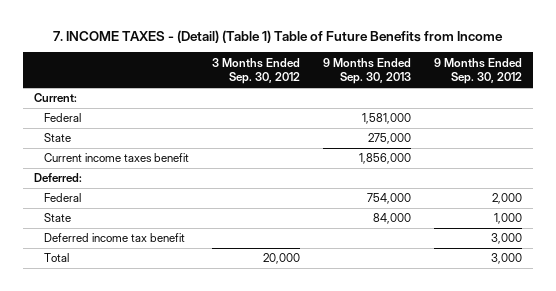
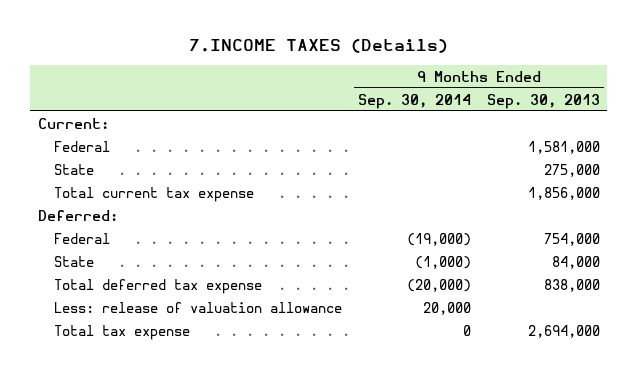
- 7. INCOME TAXES - (Detail) (Table 1) Table of Future Benefits from Income
+ 7.INCOME TAXES (Details)
- | 3 Months Ended Sep. 30, 2012 | 9 Months Ended Sep. 30, 2013 | 9 Months Ended Sep. 30, 2012
+ | 9 Months Ended Sep. 30, 2014 | 9 Months Ended Sep. 30, 2013
- Current income taxes benefit | | 1,856,000 |
+ Total current tax expense | | 1,856,000
- Deferred income tax benefit | | | 3,000
- Total | 20,000 | | 3,000
+ Total deferred tax expense | (20,000) | 838,000
+ Less: release of valuation allowance | 20,000 |
+ Total tax expense | 0 | 2,694,000

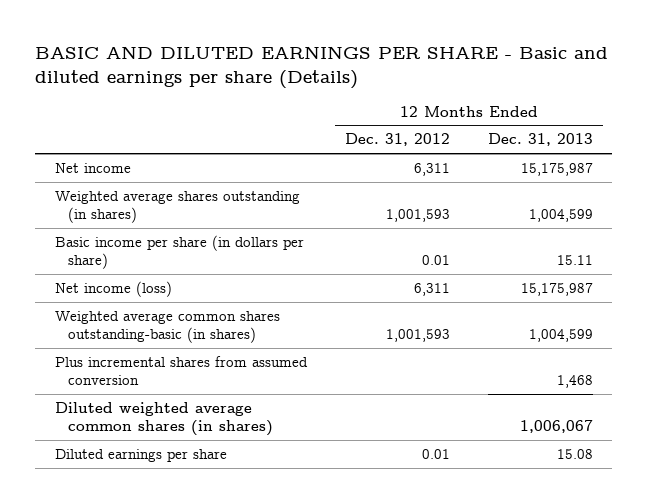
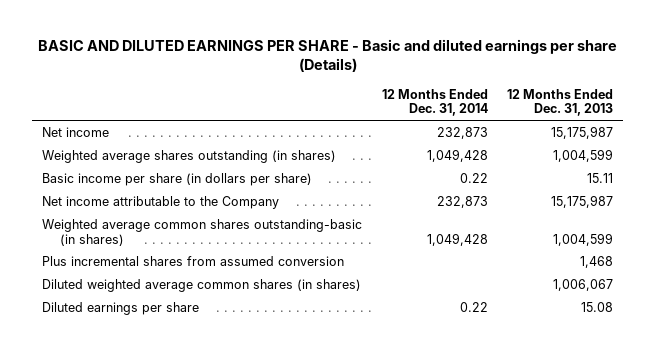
- | 12 Months Ended Dec. 31, 2012 | 12 Months Ended Dec. 31, 2013
+ | 12 Months Ended Dec. 31, 2014 | 12 Months Ended Dec. 31, 2013
- Net income (loss) | 6,311 | 15,175,987
+ Net income attributable to the Company | 232,873 | 15,175,987

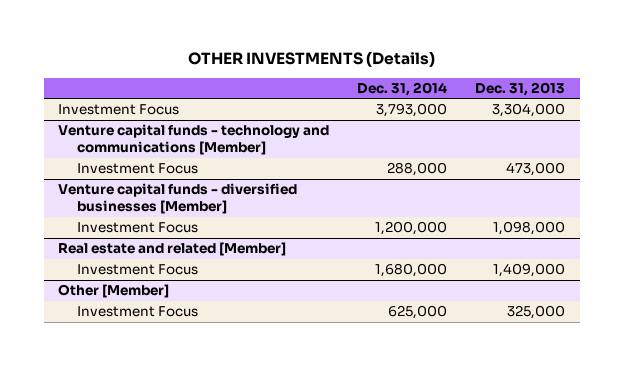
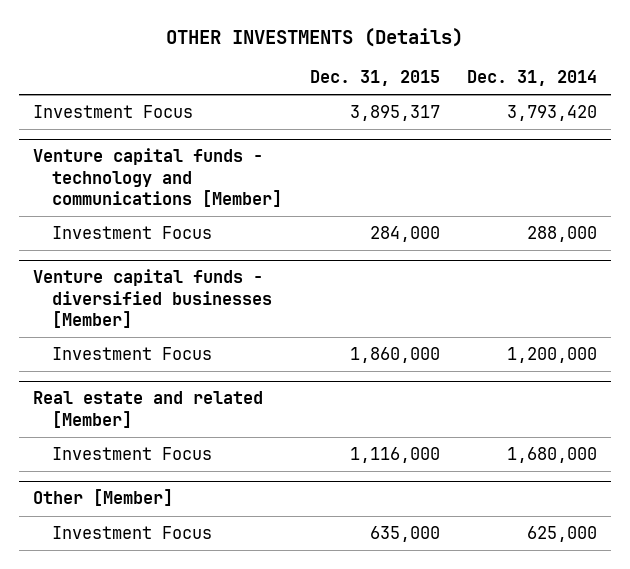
- | Dec. 31, 2014 | Dec. 31, 2013
+ | Dec. 31, 2015 | Dec. 31, 2014
- Investment Focus | 3,793,000 | 3,304,000
+ Investment Focus | 3,895,317 | 3,793,420

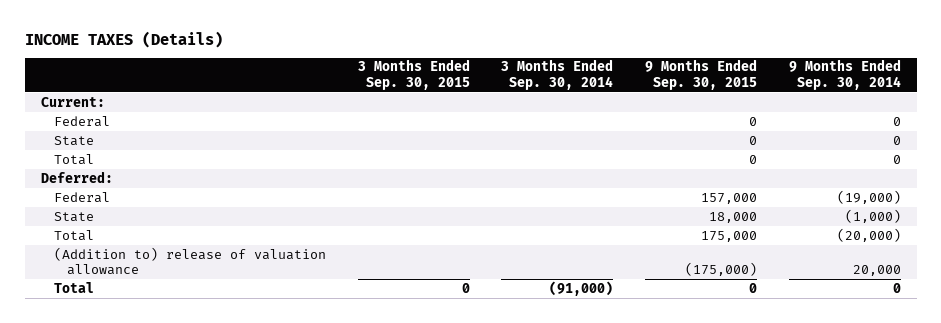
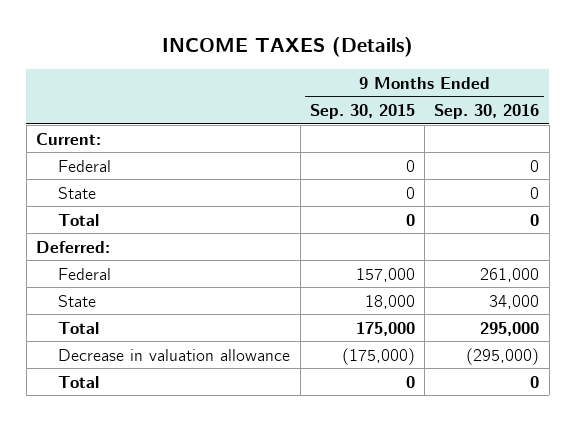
- | 3 Months Ended Sep. 30, 2015 | 3 Months Ended Sep. 30, 2014 | 9 Months Ended Sep. 30, 2015 | 9 Months Ended Sep. 30, 2014
+ | 9 Months Ended Sep. 30, 2015 | 9 Months Ended Sep. 30, 2016
- (Addition to) release of valuation allowance | | | (175,000) | 20,000
+ Decrease in valuation allowance | (175,000) | (295,000)

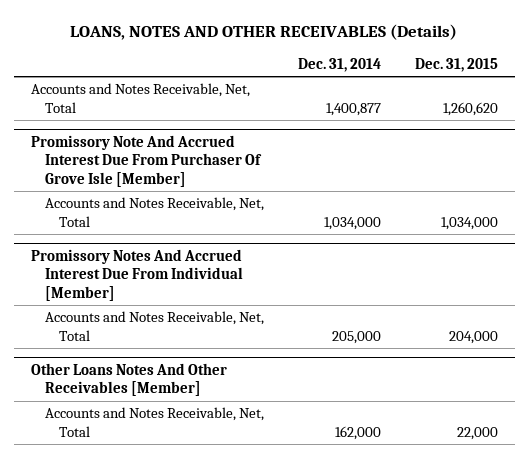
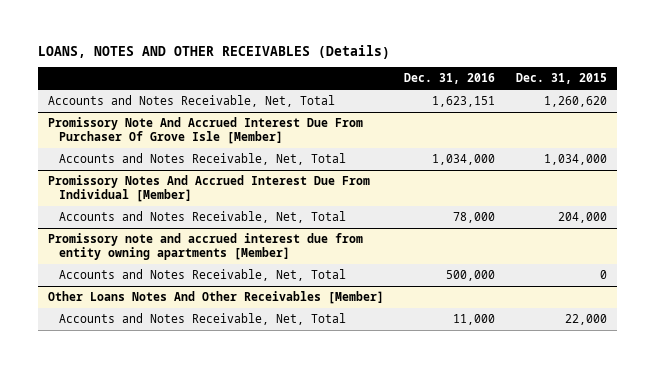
- | Dec. 31, 2014 | Dec. 31, 2015
+ | Dec. 31, 2016 | Dec. 31, 2015
+ Promissory note and accrued interest due from entity owning apartments [Member]
+ Accounts and Notes Receivable, Net, Total | 500,000 | 0

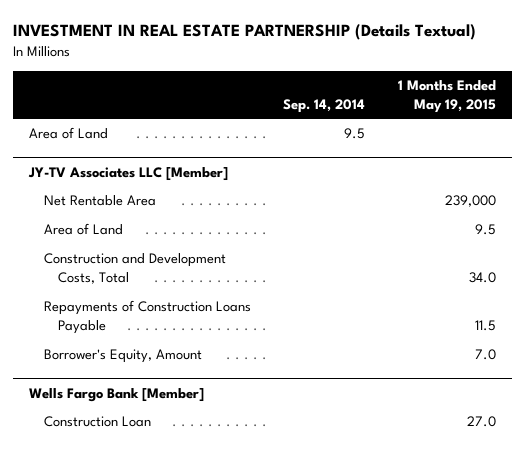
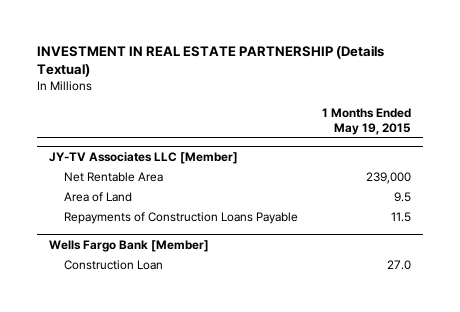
- | Sep. 14, 2014 | 1 Months Ended May 19, 2015
+ | 1 Months Ended May 19, 2015
- Area of Land | 9.5 |
@ JY-TV Associates LLC [Member]
- Construction and Development Costs, Total | | 34.0
- Borrower's Equity, Amount | | 7.0

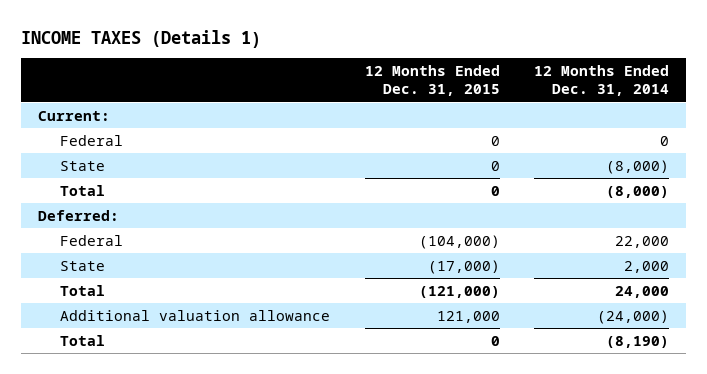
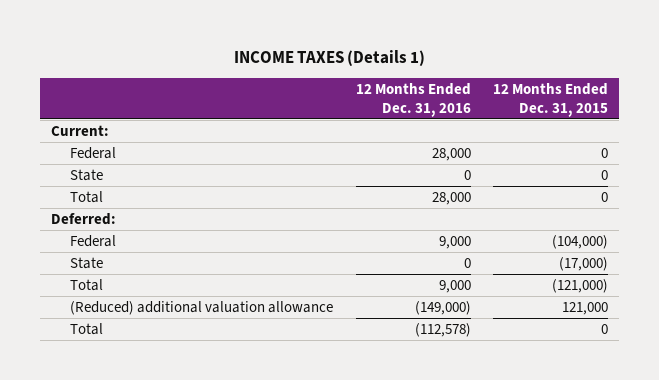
- | 12 Months Ended Dec. 31, 2015 | 12 Months Ended Dec. 31, 2014
+ | 12 Months Ended Dec. 31, 2016 | 12 Months Ended Dec. 31, 2015
- Additional valuation allowance | 121,000 | (24,000)
+ (Reduced) additional valuation allowance | (149,000) | 121,000

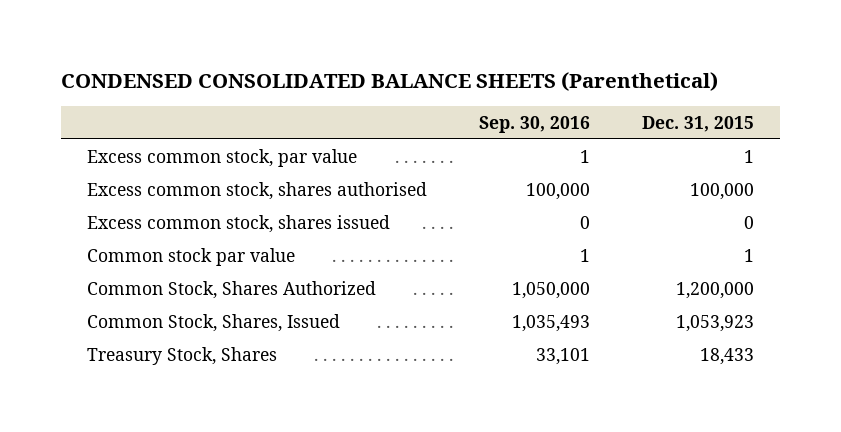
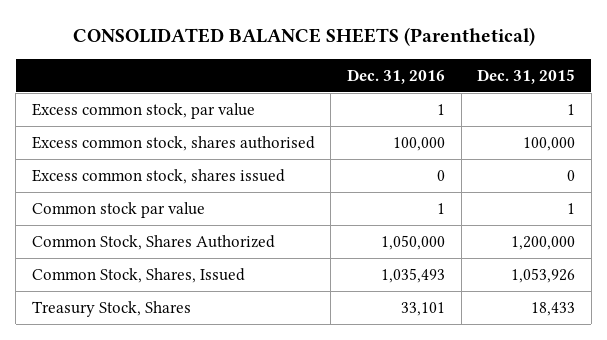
- CONDENSED CONSOLIDATED BALANCE SHEETS (Parenthetical)
+ CONSOLIDATED BALANCE SHEETS (Parenthetical)
- | Sep. 30, 2016 | Dec. 31, 2015
+ | Dec. 31, 2016 | Dec. 31, 2015
- Common Stock, Shares, Issued | 1,035,493 | 1,053,923
+ Common Stock, Shares, Issued | 1,035,493 | 1,053,926

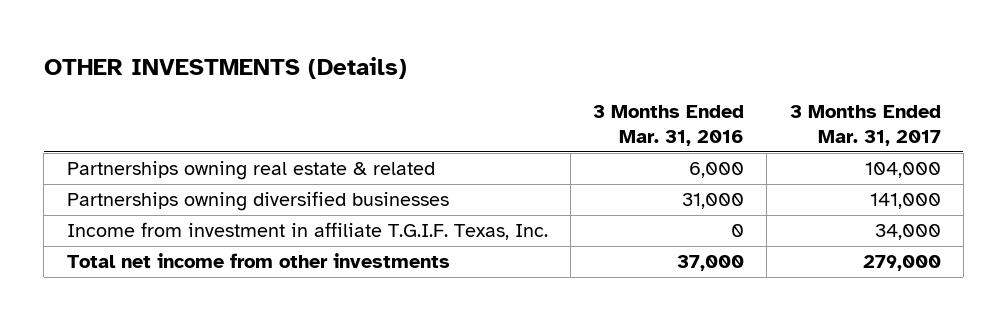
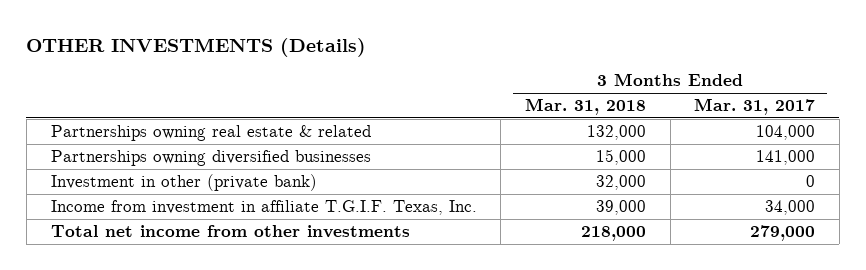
- | 3 Months Ended Mar. 31, 2016 | 3 Months Ended Mar. 31, 2017
+ | 3 Months Ended Mar. 31, 2018 | 3 Months Ended Mar. 31, 2017
+ Investment in other (private bank) | 32,000 | 0

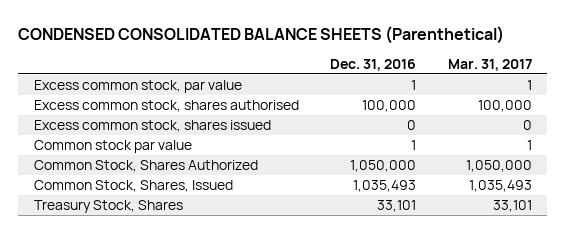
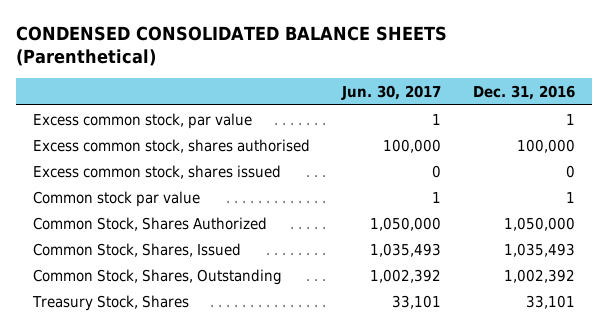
- | Dec. 31, 2016 | Mar. 31, 2017
+ | Jun. 30, 2017 | Dec. 31, 2016
+ Common Stock, Shares, Outstanding | 1,002,392 | 1,002,392

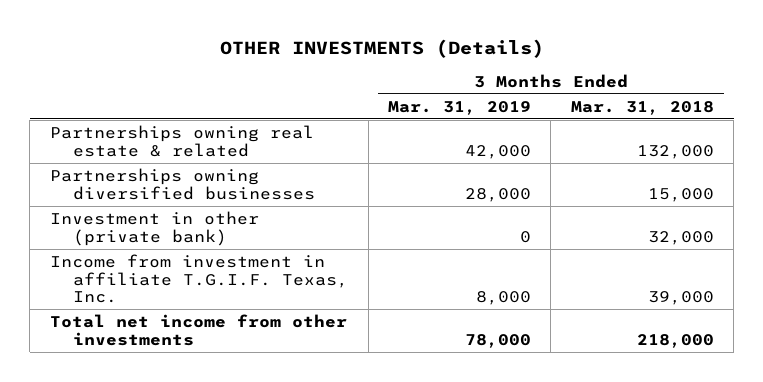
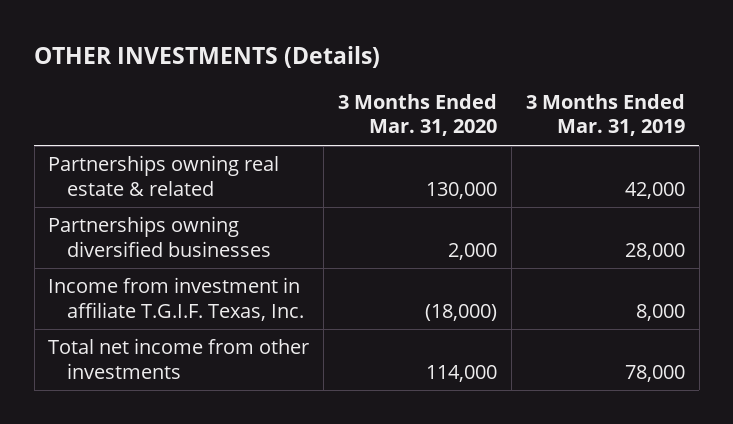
- | 3 Months Ended Mar. 31, 2019 | 3 Months Ended Mar. 31, 2018
+ | 3 Months Ended Mar. 31, 2020 | 3 Months Ended Mar. 31, 2019
- Investment in other (private bank) | 0 | 32,000

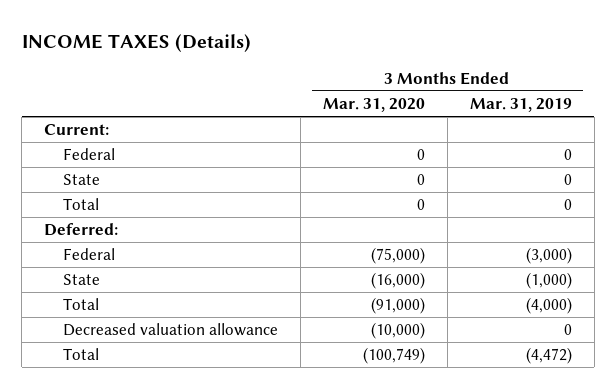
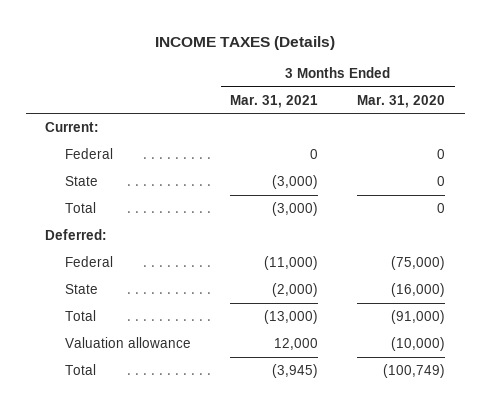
- | 3 Months Ended Mar. 31, 2020 | 3 Months Ended Mar. 31, 2019
+ | 3 Months Ended Mar. 31, 2021 | 3 Months Ended Mar. 31, 2020
- Decreased valuation allowance | (10,000) | 0
+ Valuation allowance | 12,000 | (10,000)

